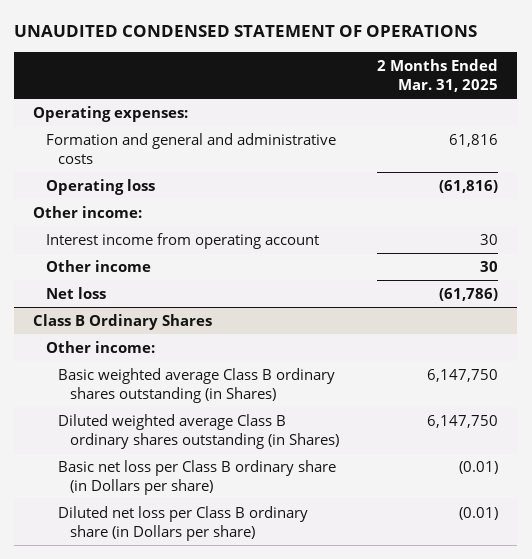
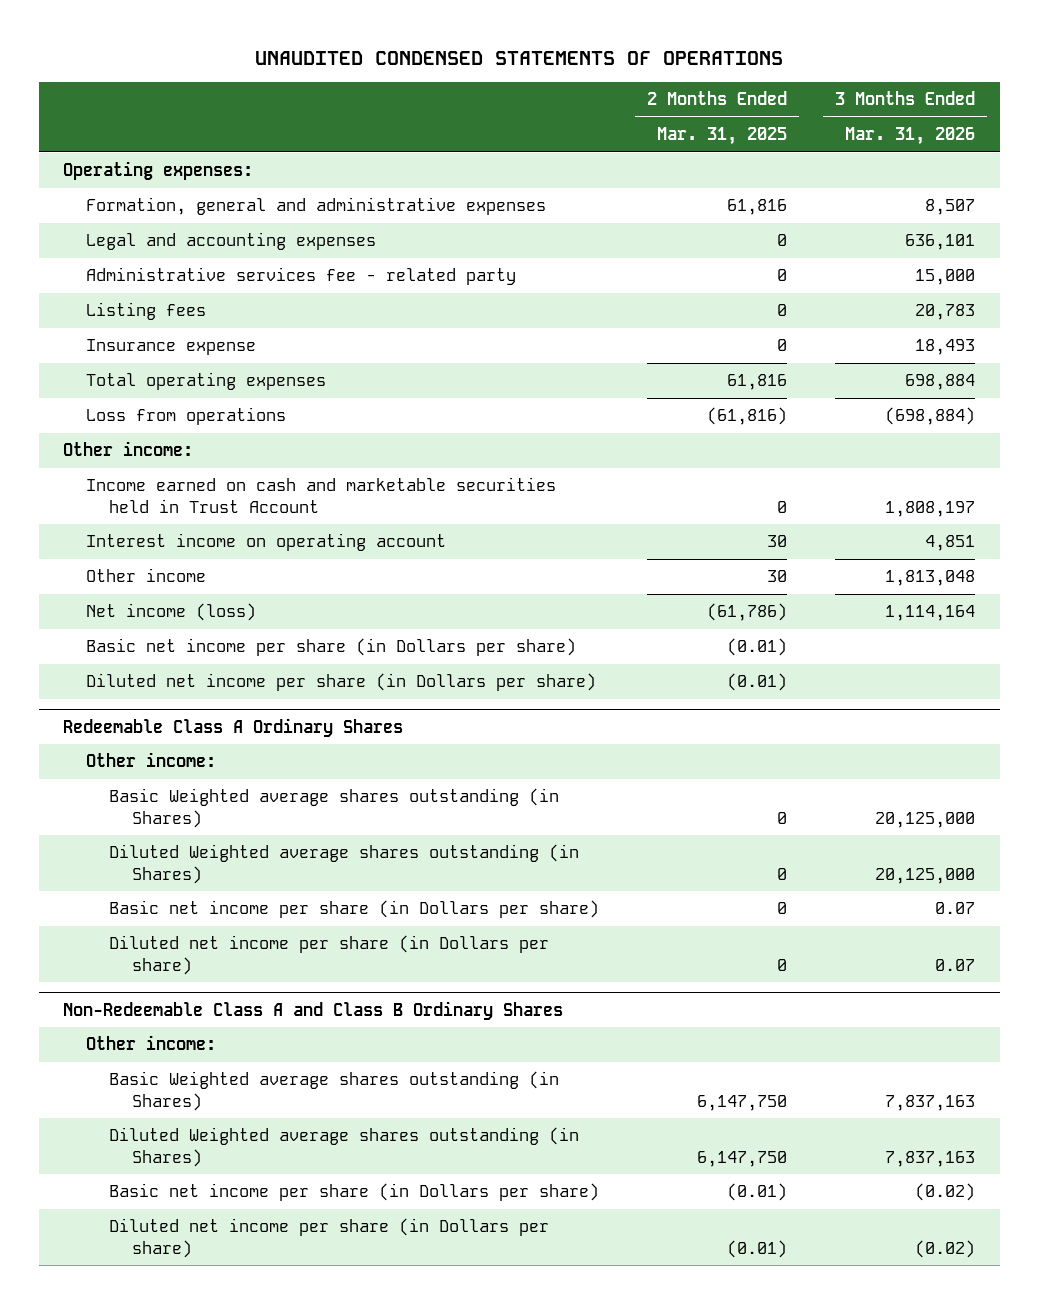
- UNAUDITED CONDENSED STATEMENT OF OPERATIONS
+ UNAUDITED CONDENSED STATEMENTS OF OPERATIONS
- | 2 Months Ended Mar. 31, 2025
+ | 2 Months Ended Mar. 31, 2025 | 3 Months Ended Mar. 31, 2026
- Formation and general and administrative costs | 61,816
- Operating loss | (61,816)
+ Formation, general and administrative expenses | 61,816 | 8,507
+ Legal and accounting expenses | 0 | 636,101
+ Administrative services fee - related party | 0 | 15,000
+ Listing fees | 0 | 20,783
+ Insurance expense | 0 | 18,493
+ Total operating expenses | 61,816 | 698,884
+ Loss from operations | (61,816) | (698,884)
- Interest income from operating account | 30
+ Income earned on cash and marketable securities held in Trust Account | 0 | 1,808,197
+ Interest income on operating account | 30 | 4,851
- Net loss | (61,786)
- Class B Ordinary Shares
+ Net income (loss) | (61,786) | 1,114,164
+ Basic net income per share (in Dollars per share) | (0.01) |
+ Diluted net income per share (in Dollars per share) | (0.01) |
+ Redeemable Class A Ordinary Shares
- Basic weighted average Class B ordinary shares outstanding (in Shares) | 6,147,750
- Diluted weighted average Class B ordinary shares outstanding (in Shares) | 6,147,750
- Basic net loss per Class B ordinary share (in Dollars per share) | (0.01)
- Diluted net loss per Class B ordinary share (in Dollars per share) | (0.01)
+ Basic Weighted average shares outstanding (in Shares) | 0 | 20,125,000
+ Diluted Weighted average shares outstanding (in Shares) | 0 | 20,125,000
+ Basic net income per share (in Dollars per share) | 0 | 0.07
+ Diluted net income per share (in Dollars per share) | 0 | 0.07
+ Non-Redeemable Class A and Class B Ordinary Shares
+ Other income:
+ Basic Weighted average shares outstanding (in Shares) | 6,147,750 | 7,837,163
+ Diluted Weighted average shares outstanding (in Shares) | 6,147,750 | 7,837,163
+ Basic net income per share (in Dollars per share) | (0.01) | (0.02)
+ Diluted net income per share (in Dollars per share) | (0.01) | (0.02)

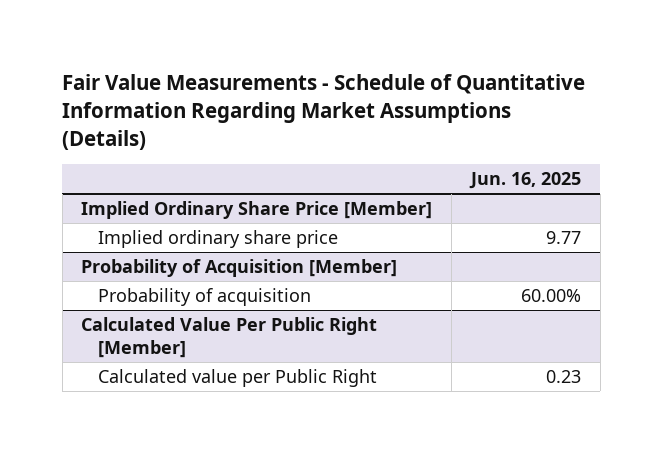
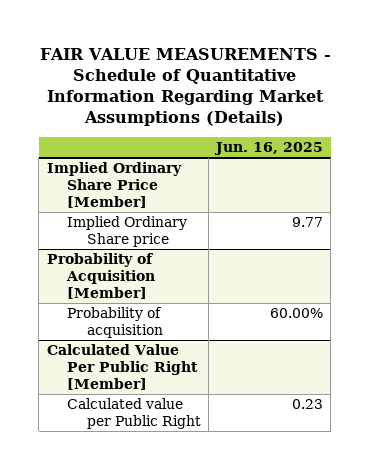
- Fair Value Measurements - Schedule of Quantitative Information Regarding Market Assumptions (Details)
+ FAIR VALUE MEASUREMENTS - Schedule of Quantitative Information Regarding Market Assumptions (Details)
@ Implied Ordinary Share Price [Member]
- Implied ordinary share price | 9.77
+ Implied Ordinary Share price | 9.77

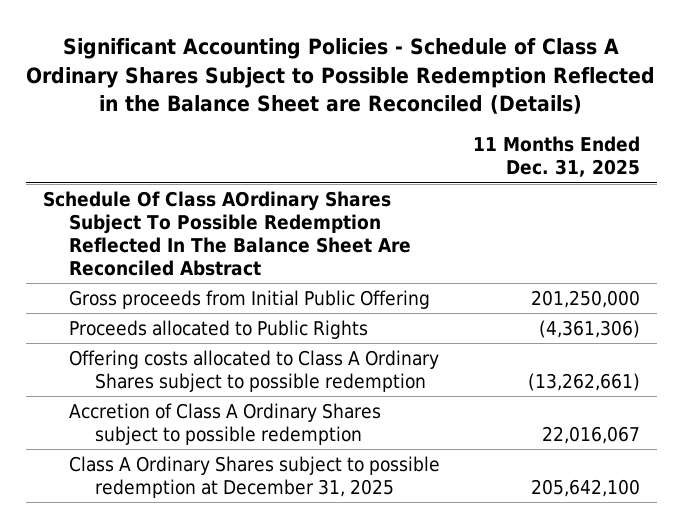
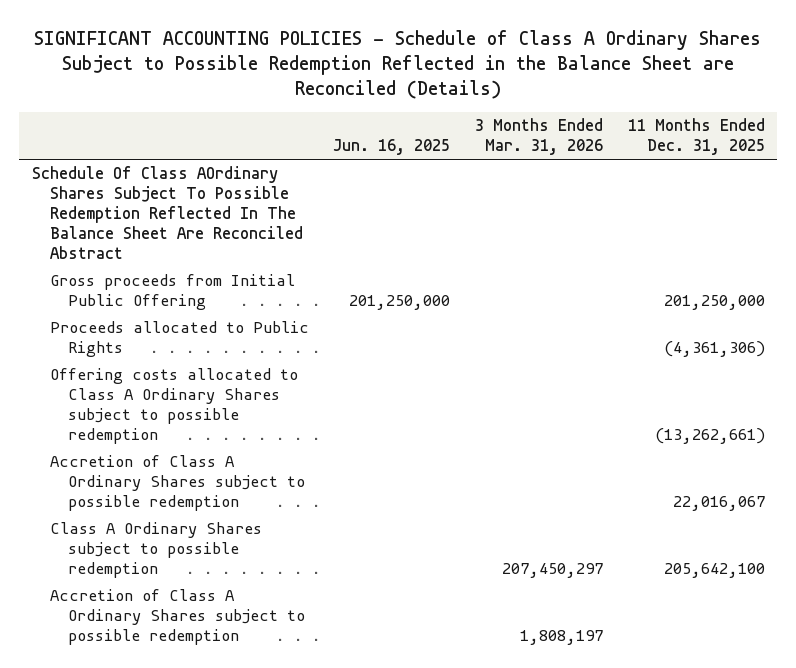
- Significant Accounting Policies - Schedule of Class A Ordinary Shares Subject to Possible Redemption Reflected in the Balance Sheet are Reconciled (Details)
+ SIGNIFICANT ACCOUNTING POLICIES - Schedule of Class A Ordinary Shares Subject to Possible Redemption Reflected in the Balance Sheet are Reconciled (Details)
- | 11 Months Ended Dec. 31, 2025
+ | Jun. 16, 2025 | 3 Months Ended Mar. 31, 2026 | 11 Months Ended Dec. 31, 2025
- Class A Ordinary Shares subject to possible redemption at December 31, 2025 | 205,642,100
+ Class A Ordinary Shares subject to possible redemption | | 207,450,297 | 205,642,100
+ Accretion of Class A Ordinary Shares subject to possible redemption | | 1,808,197 |

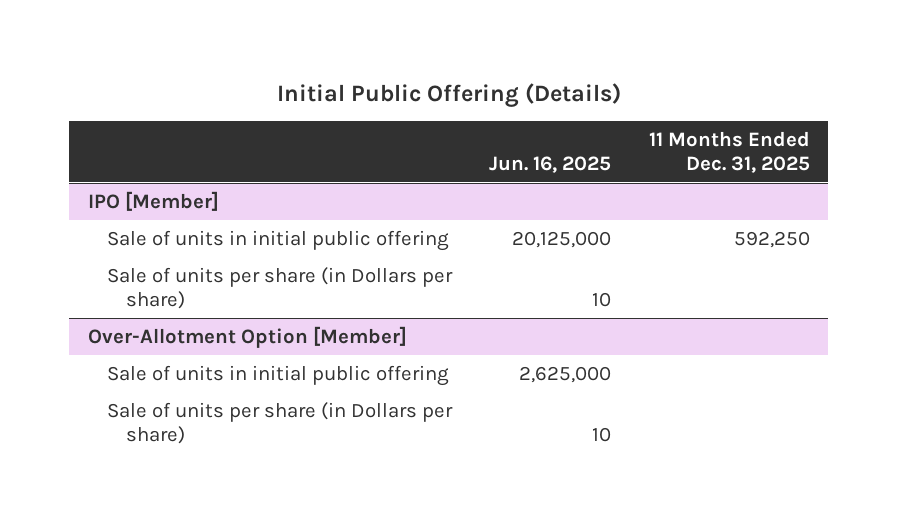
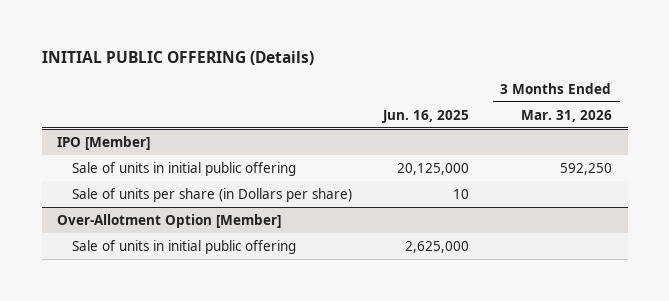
- Initial Public Offering (Details)
+ INITIAL PUBLIC OFFERING (Details)
- | Jun. 16, 2025 | 11 Months Ended Dec. 31, 2025
+ | Jun. 16, 2025 | 3 Months Ended Mar. 31, 2026
@ Over-Allotment Option [Member]
- Sale of units per share (in Dollars per share) | 10 |

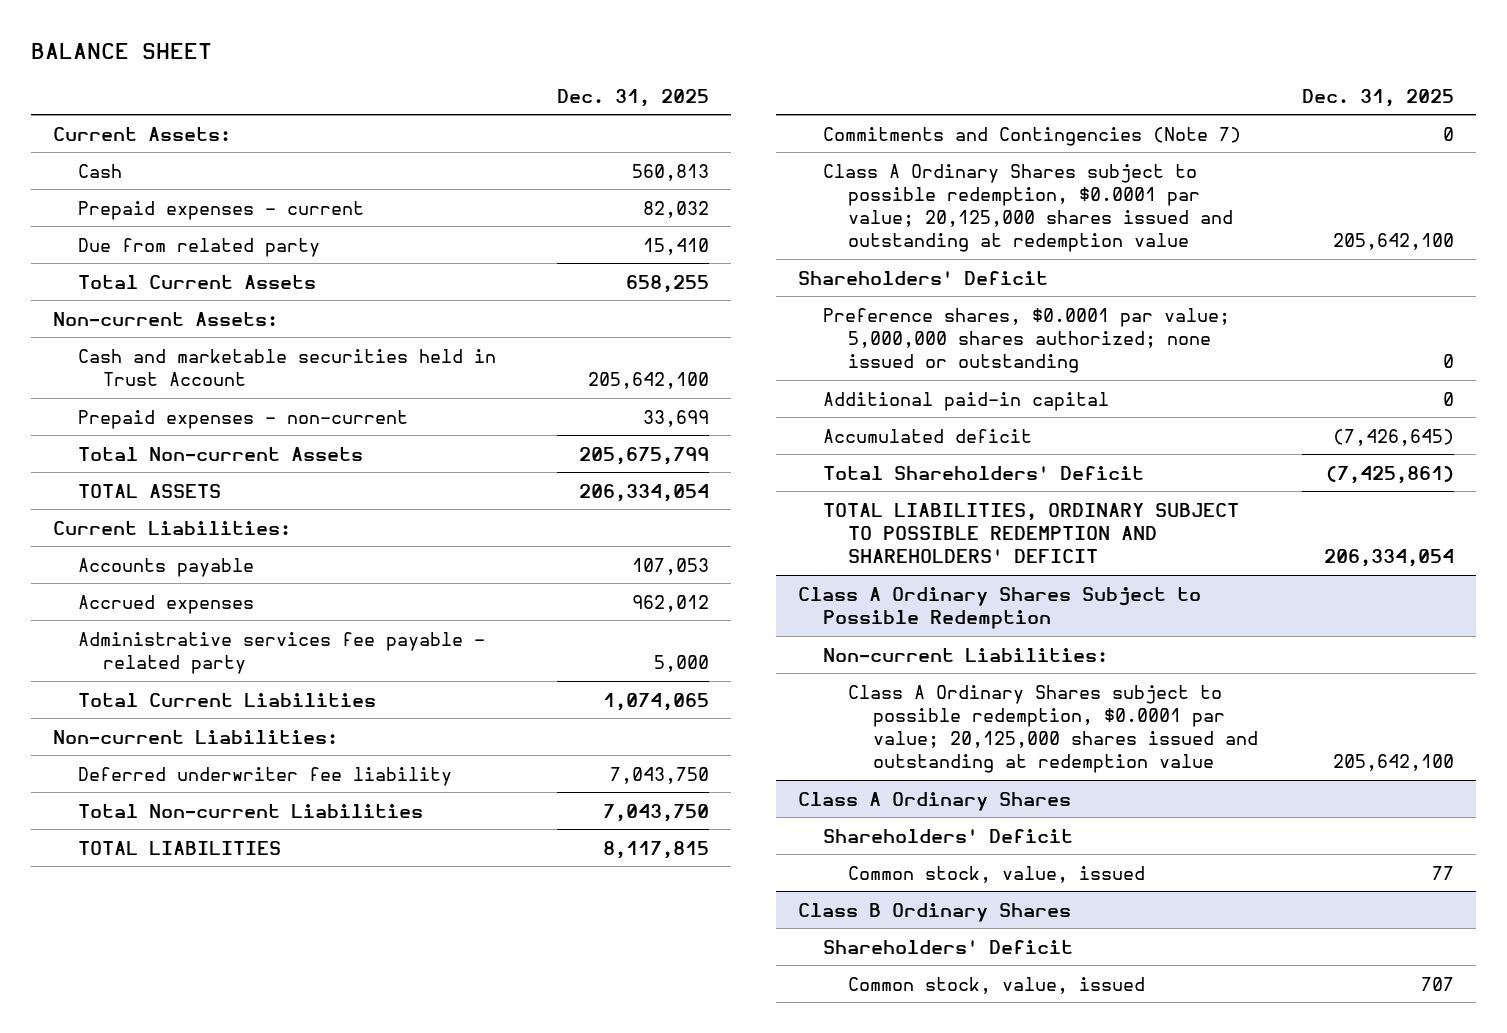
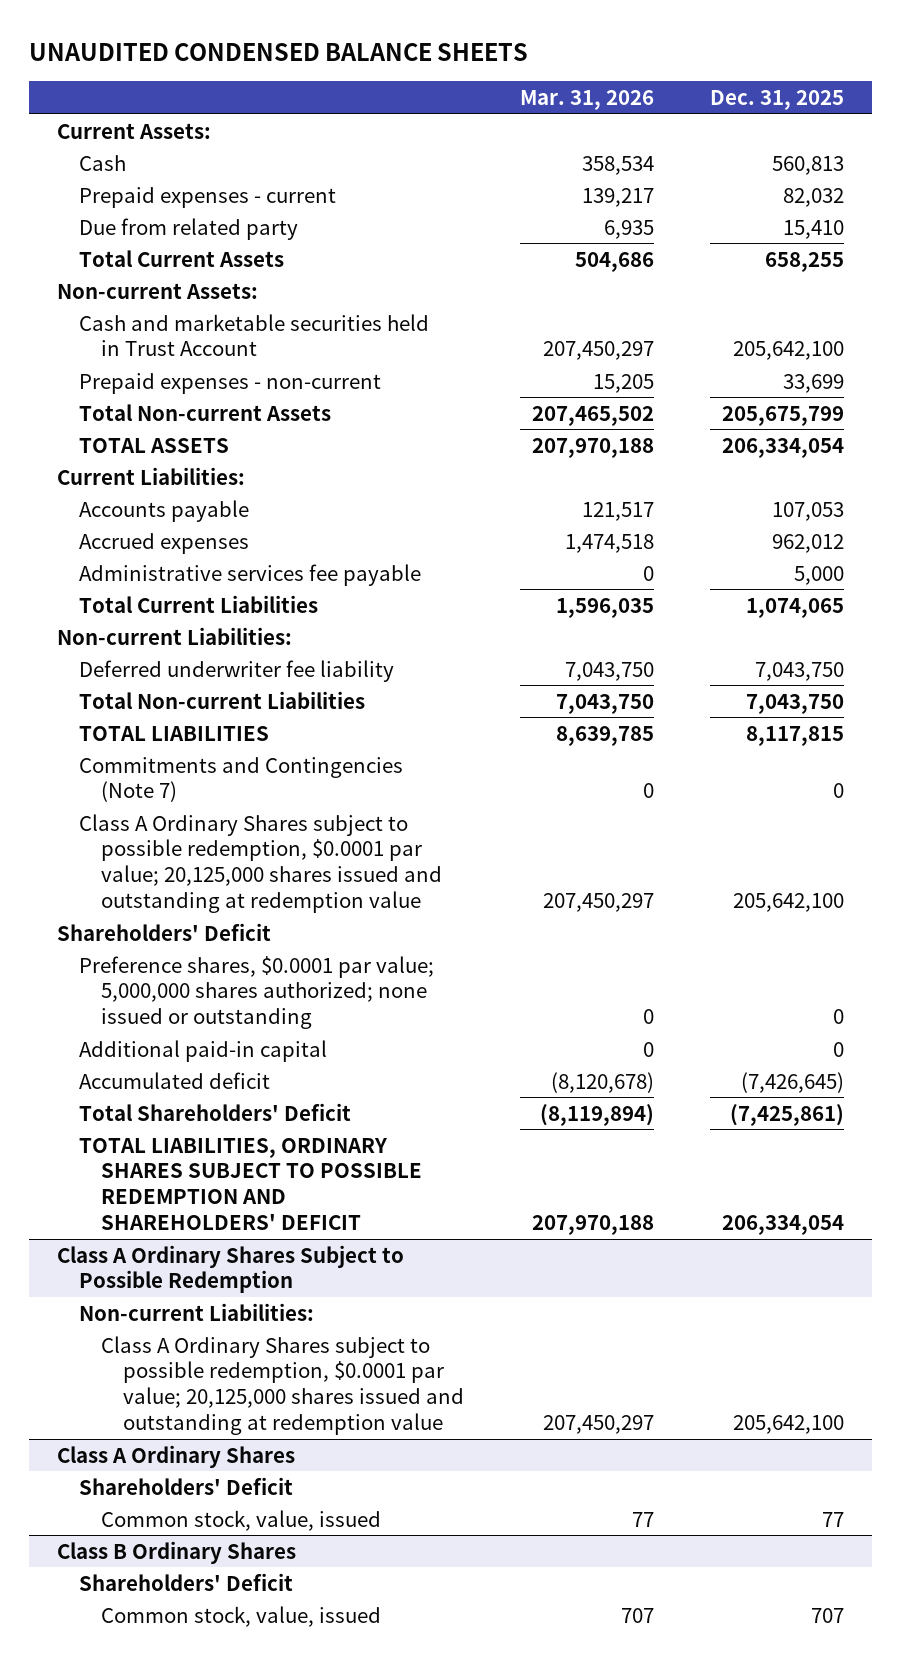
- BALANCE SHEET
+ UNAUDITED CONDENSED BALANCE SHEETS
- | Dec. 31, 2025
+ | Mar. 31, 2026 | Dec. 31, 2025
- Administrative services fee payable - related party | 5,000
+ Administrative services fee payable | 0 | 5,000
- TOTAL LIABILITIES, ORDINARY SUBJECT TO POSSIBLE REDEMPTION AND SHAREHOLDERS' DEFICIT | 206,334,054
+ TOTAL LIABILITIES, ORDINARY SHARES SUBJECT TO POSSIBLE REDEMPTION AND SHAREHOLDERS' DEFICIT | 207,970,188 | 206,334,054

